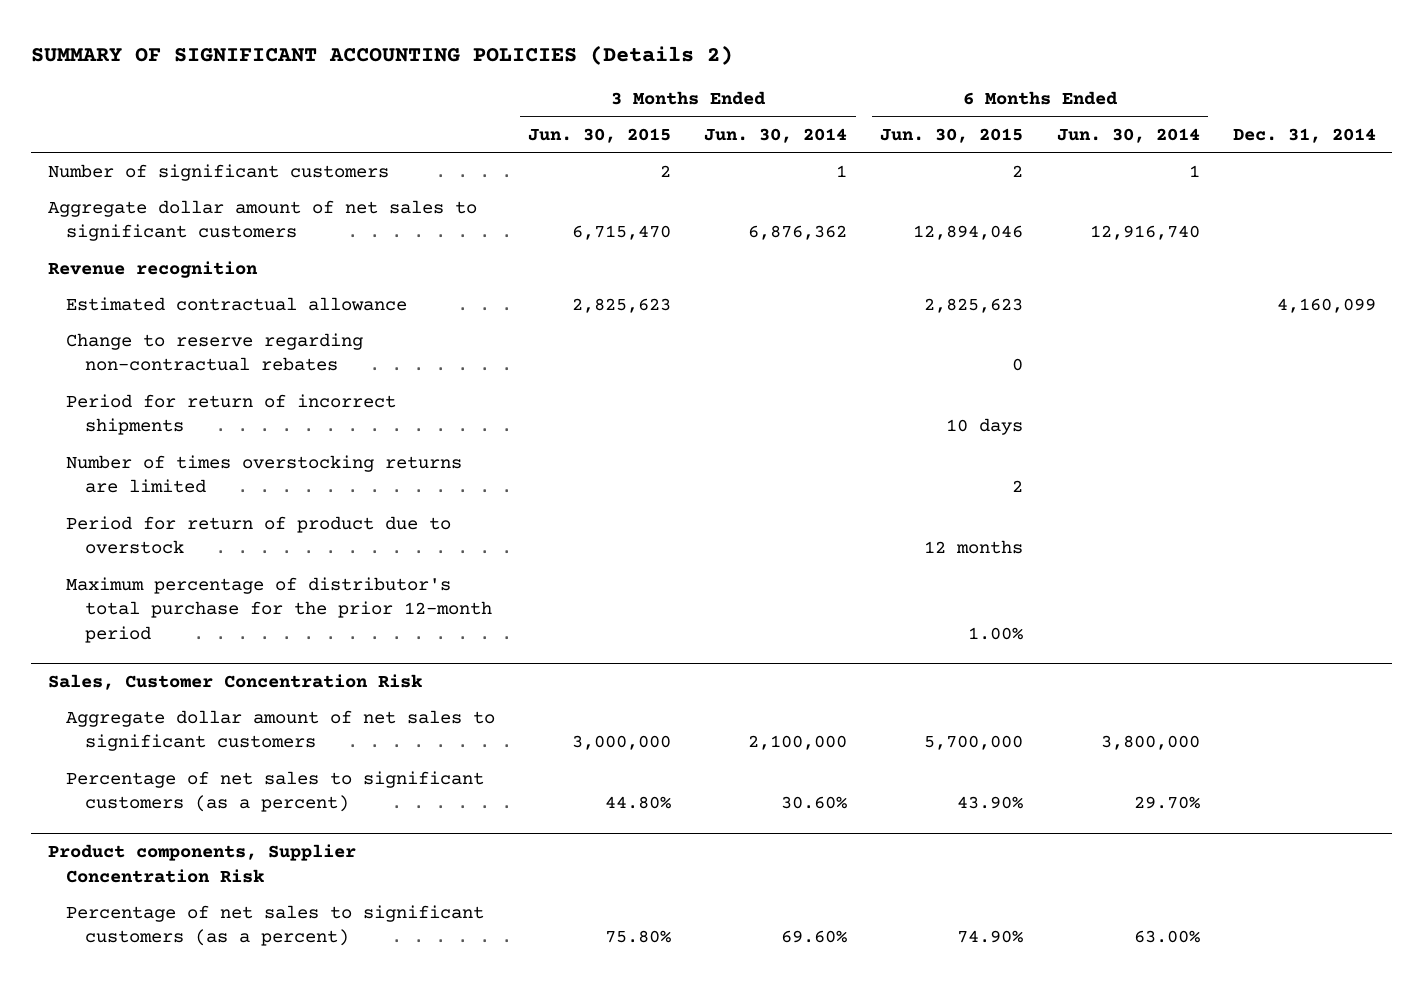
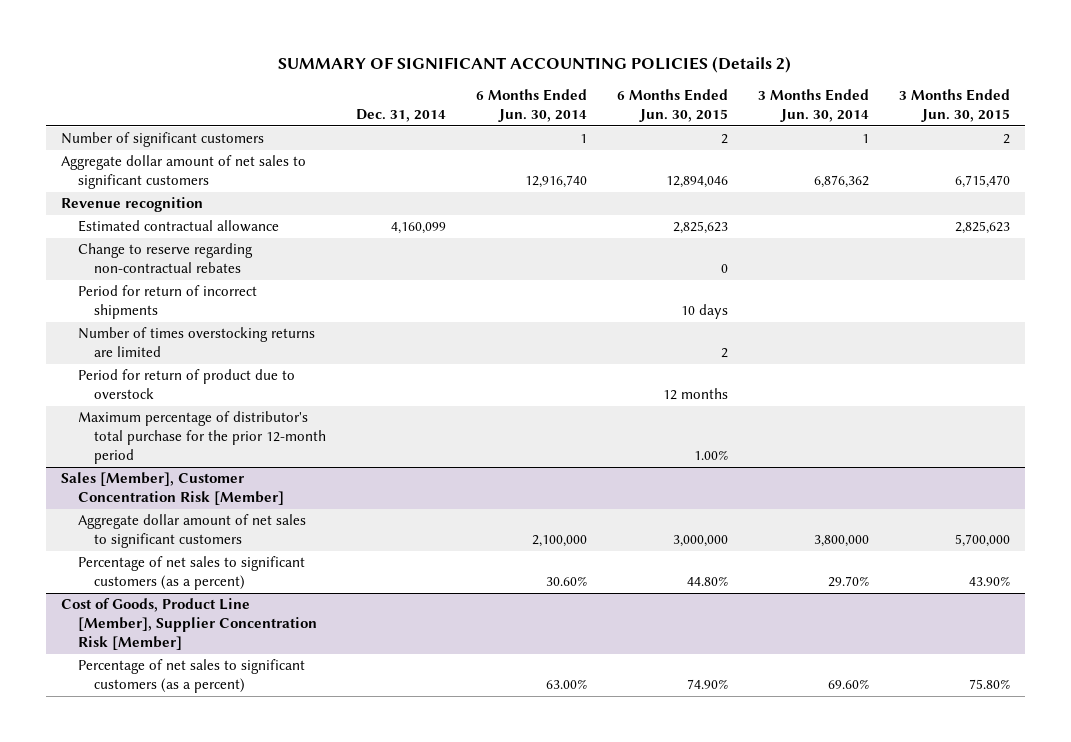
- | 3 Months Ended Jun. 30, 2015 | 3 Months Ended Jun. 30, 2014 | 6 Months Ended Jun. 30, 2015 | 6 Months Ended Jun. 30, 2014 | Dec. 31, 2014
+ | Dec. 31, 2014 | 6 Months Ended Jun. 30, 2014 | 6 Months Ended Jun. 30, 2015 | 3 Months Ended Jun. 30, 2014 | 3 Months Ended Jun. 30, 2015
- Sales, Customer Concentration Risk
- Aggregate dollar amount of net sales to significant customers | 3,000,000 | 2,100,000 | 5,700,000 | 3,800,000 |
- Percentage of net sales to significant customers (as a percent) | 44.80% | 30.60% | 43.90% | 29.70% |
- Product components, Supplier Concentration Risk
+ Sales [Member], Customer Concentration Risk [Member]
+ Aggregate dollar amount of net sales to significant customers | | 2,100,000 | 3,000,000 | 3,800,000 | 5,700,000
+ Percentage of net sales to significant customers (as a percent) | | 30.60% | 44.80% | 29.70% | 43.90%
+ Cost of Goods, Product Line [Member], Supplier Concentration Risk [Member]

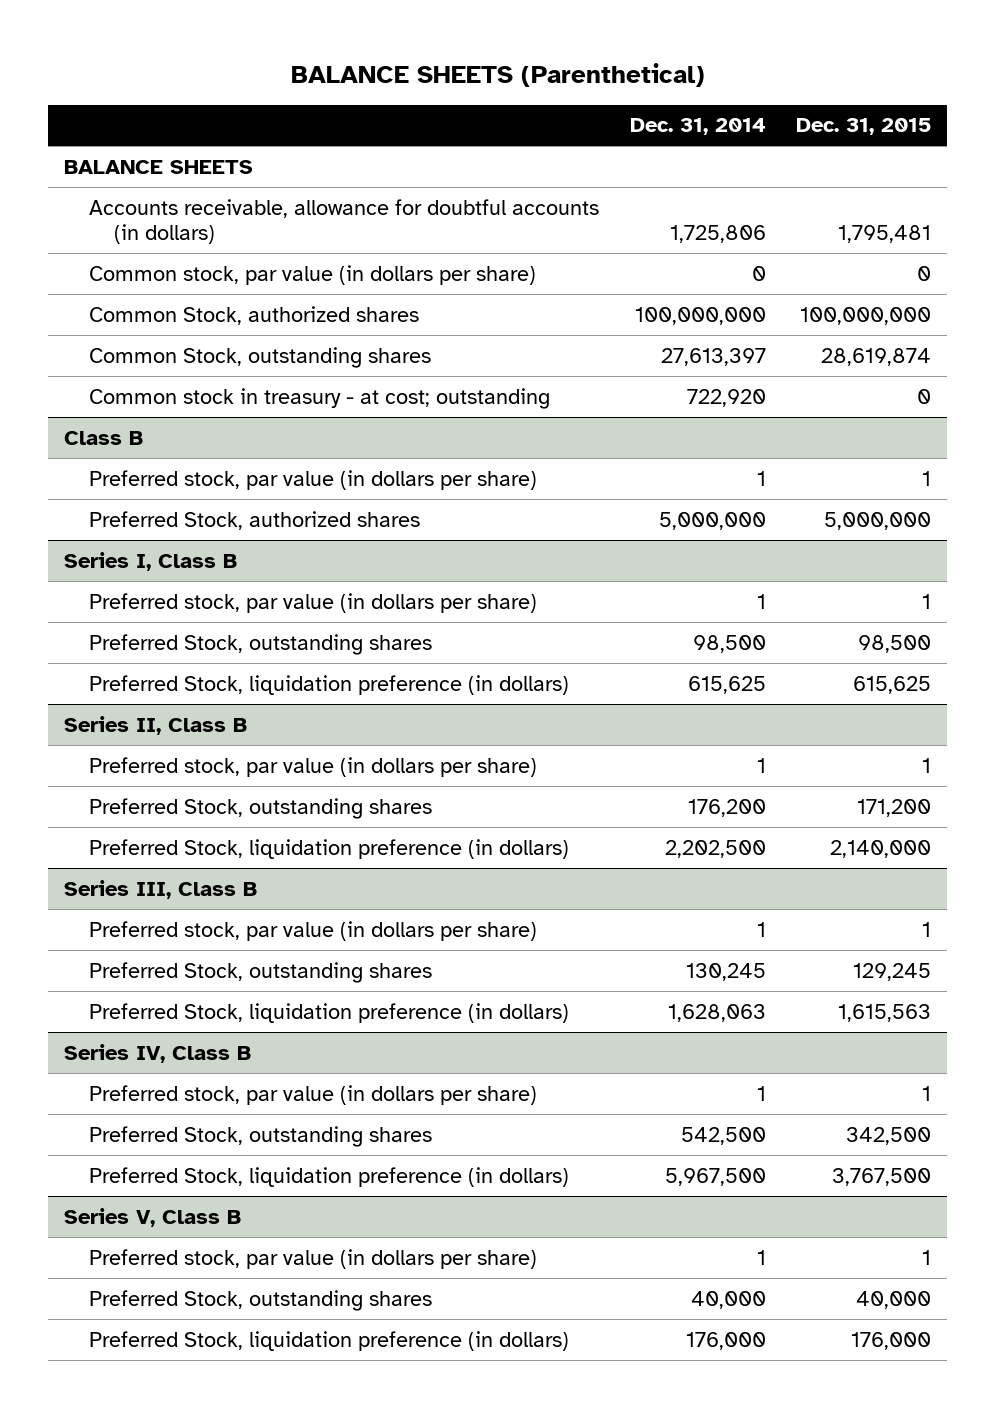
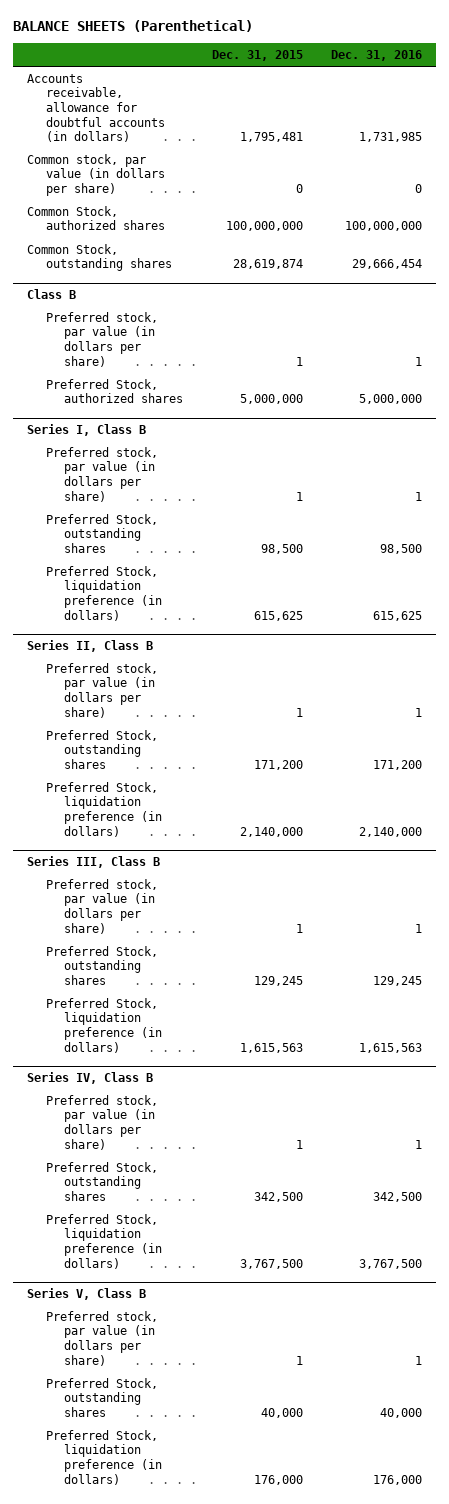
- | Dec. 31, 2014 | Dec. 31, 2015
+ | Dec. 31, 2015 | Dec. 31, 2016
- BALANCE SHEETS
- Common stock in treasury - at cost; outstanding | 722,920 | 0

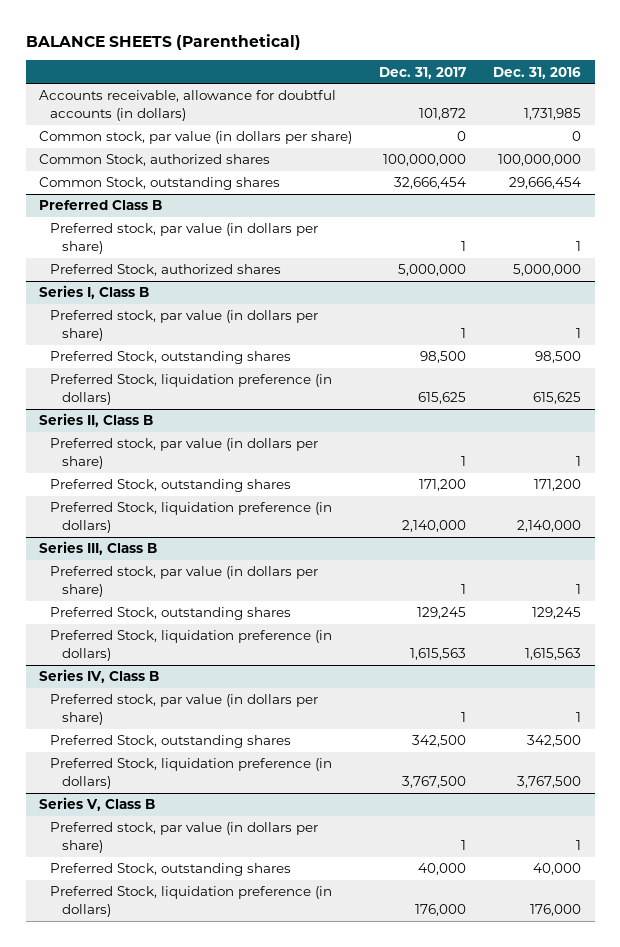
- | Dec. 31, 2015 | Dec. 31, 2016
+ | Dec. 31, 2017 | Dec. 31, 2016
- Class B
+ Preferred Class B

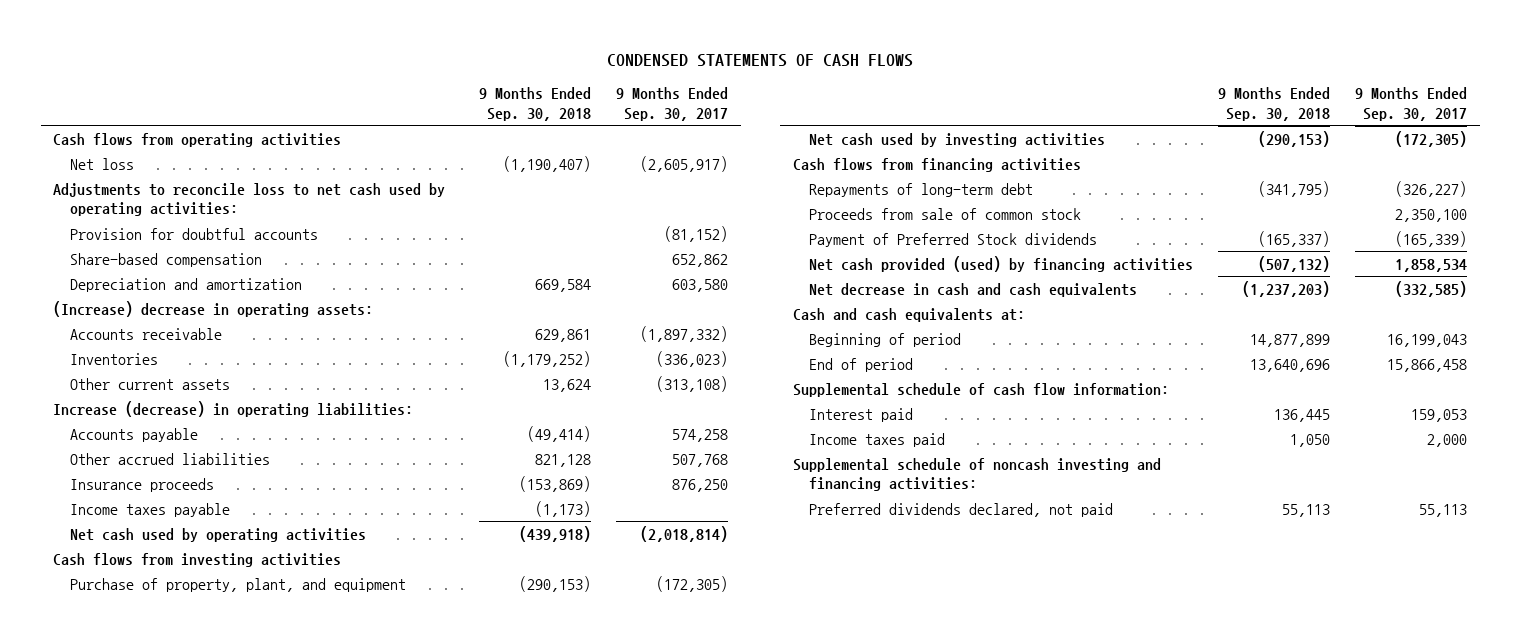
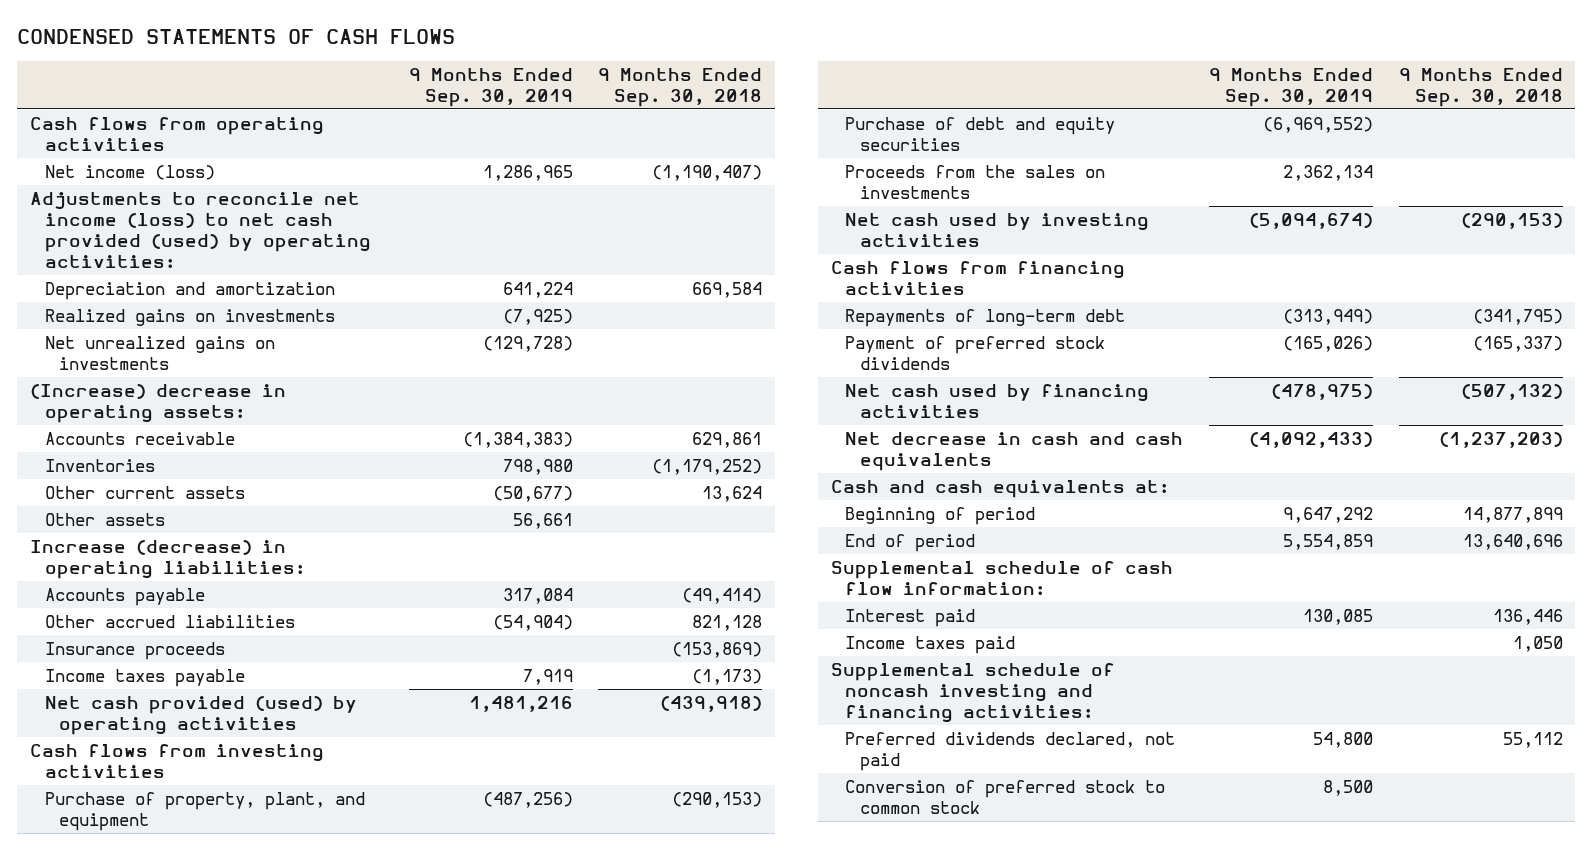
- | 9 Months Ended Sep. 30, 2018 | 9 Months Ended Sep. 30, 2017
+ | 9 Months Ended Sep. 30, 2019 | 9 Months Ended Sep. 30, 2018
- Net loss | (1,190,407) | (2,605,917)
- Adjustments to reconcile loss to net cash used by operating activities:
- Provision for doubtful accounts | | (81,152)
- Share-based compensation | | 652,862
+ Net income (loss) | 1,286,965 | (1,190,407)
+ Adjustments to reconcile net income (loss) to net cash provided (used) by operating activities:
+ Realized gains on investments | (7,925) |
+ Net unrealized gains on investments | (129,728) |
+ Other assets | 56,661 |
- Net cash used by operating activities | (439,918) | (2,018,814)
+ Net cash provided (used) by operating activities | 1,481,216 | (439,918)
+ Purchase of debt and equity securities | (6,969,552) |
+ Proceeds from the sales on investments | 2,362,134 |
- Proceeds from sale of common stock | | 2,350,100
- Payment of Preferred Stock dividends | (165,337) | (165,339)
- Net cash provided (used) by financing activities | (507,132) | 1,858,534
+ Payment of preferred stock dividends | (165,026) | (165,337)
+ Net cash used by financing activities | (478,975) | (507,132)
- Interest paid | 136,445 | 159,053
+ Interest paid | 130,085 | 136,446
- Preferred dividends declared, not paid | 55,113 | 55,113
+ Preferred dividends declared, not paid | 54,800 | 55,112
+ Conversion of preferred stock to common stock | 8,500 |

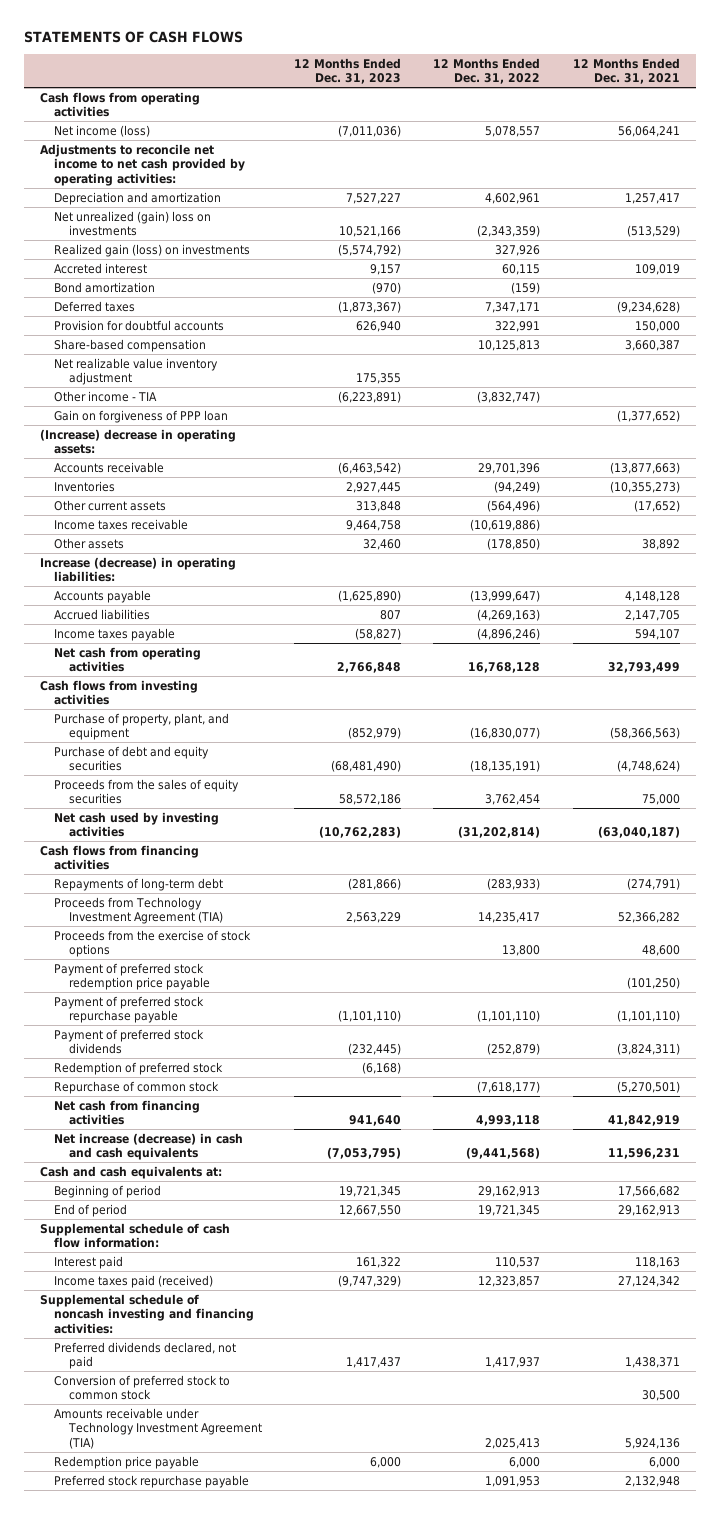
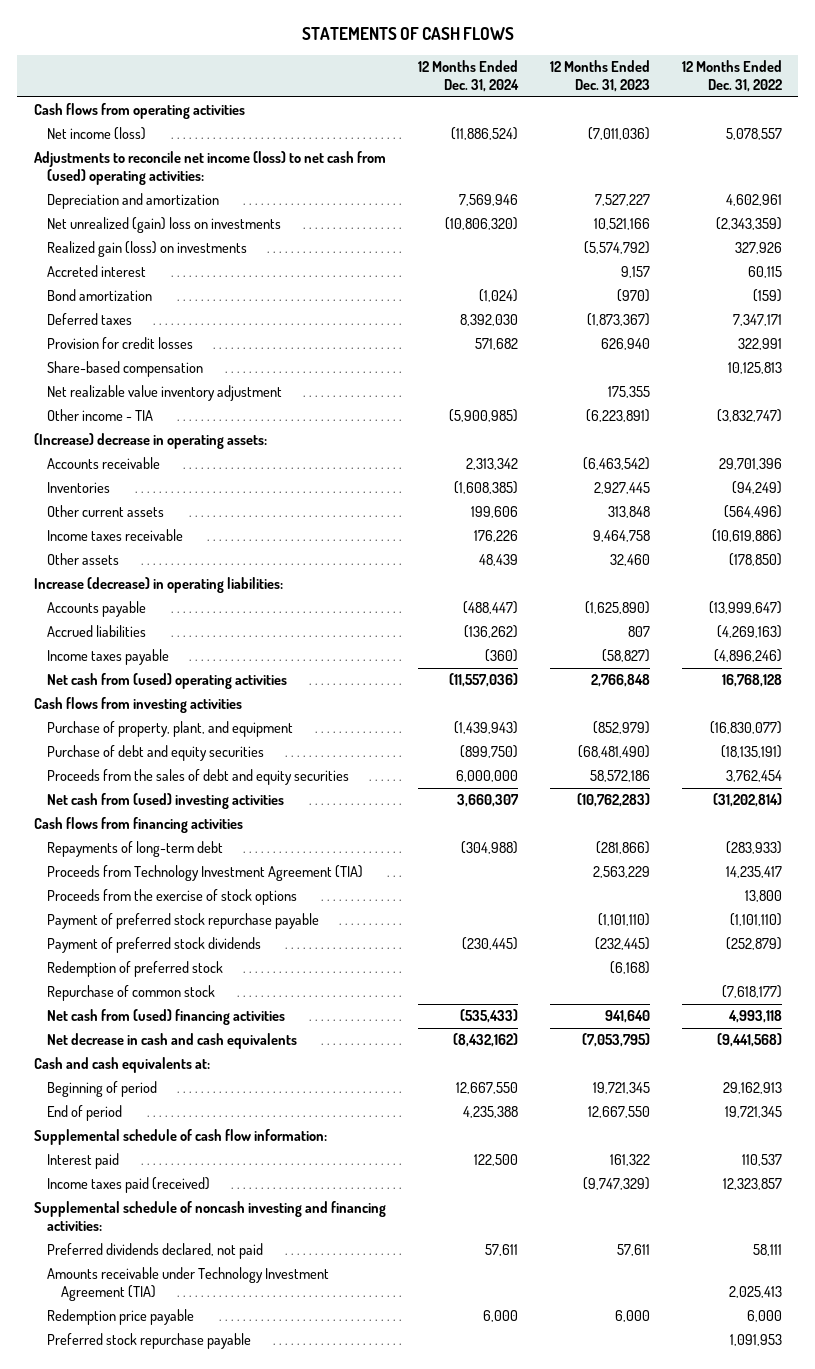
- | 12 Months Ended Dec. 31, 2023 | 12 Months Ended Dec. 31, 2022 | 12 Months Ended Dec. 31, 2021
+ | 12 Months Ended Dec. 31, 2024 | 12 Months Ended Dec. 31, 2023 | 12 Months Ended Dec. 31, 2022
- Adjustments to reconcile net income to net cash provided by operating activities:
+ Adjustments to reconcile net income (loss) to net cash from (used) operating activities:
- Provision for doubtful accounts | 626,940 | 322,991 | 150,000
+ Provision for credit losses | 571,682 | 626,940 | 322,991
- Gain on forgiveness of PPP loan | | | (1,377,652)
- Net cash from operating activities | 2,766,848 | 16,768,128 | 32,793,499
+ Net cash from (used) operating activities | (11,557,036) | 2,766,848 | 16,768,128
- Proceeds from the sales of equity securities | 58,572,186 | 3,762,454 | 75,000
- Net cash used by investing activities | (10,762,283) | (31,202,814) | (63,040,187)
+ Proceeds from the sales of debt and equity securities | 6,000,000 | 58,572,186 | 3,762,454
+ Net cash from (used) investing activities | 3,660,307 | (10,762,283) | (31,202,814)
- Payment of preferred stock redemption price payable | | | (101,250)
- Net cash from financing activities | 941,640 | 4,993,118 | 41,842,919
- Net increase (decrease) in cash and cash equivalents | (7,053,795) | (9,441,568) | 11,596,231
+ Net cash from (used) financing activities | (535,433) | 941,640 | 4,993,118
+ Net decrease in cash and cash equivalents | (8,432,162) | (7,053,795) | (9,441,568)
- Preferred dividends declared, not paid | 1,417,437 | 1,417,937 | 1,438,371
- Conversion of preferred stock to common stock | | | 30,500
+ Preferred dividends declared, not paid | 57,611 | 57,611 | 58,111

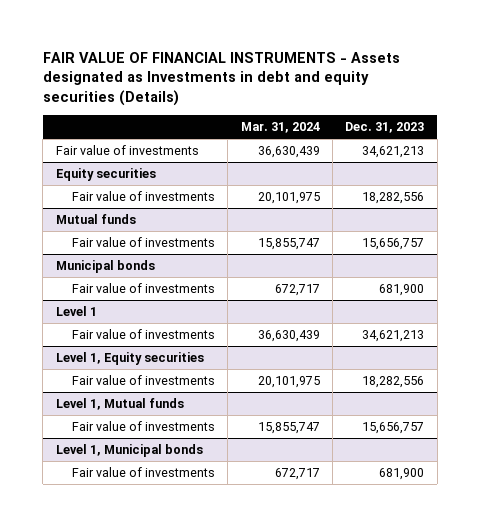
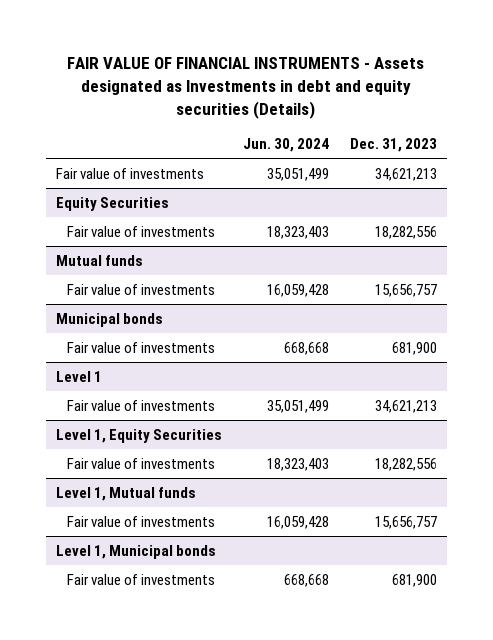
- | Mar. 31, 2024 | Dec. 31, 2023
+ | Jun. 30, 2024 | Dec. 31, 2023
- Equity securities
+ Equity Securities
- Level 1, Equity securities
+ Level 1, Equity Securities

